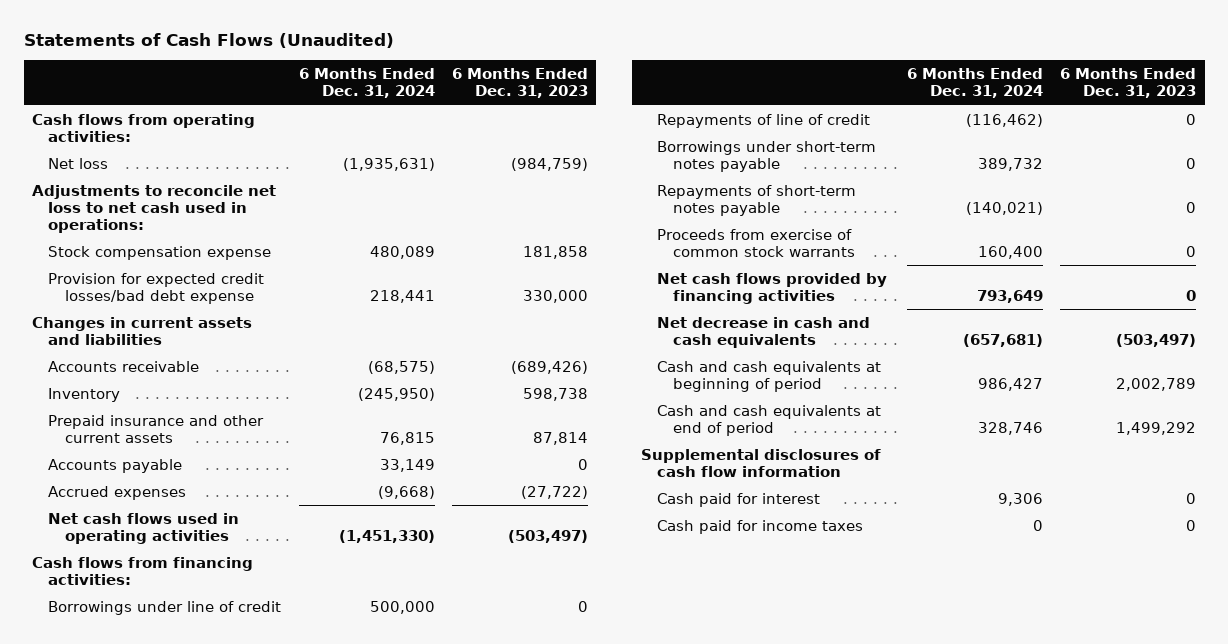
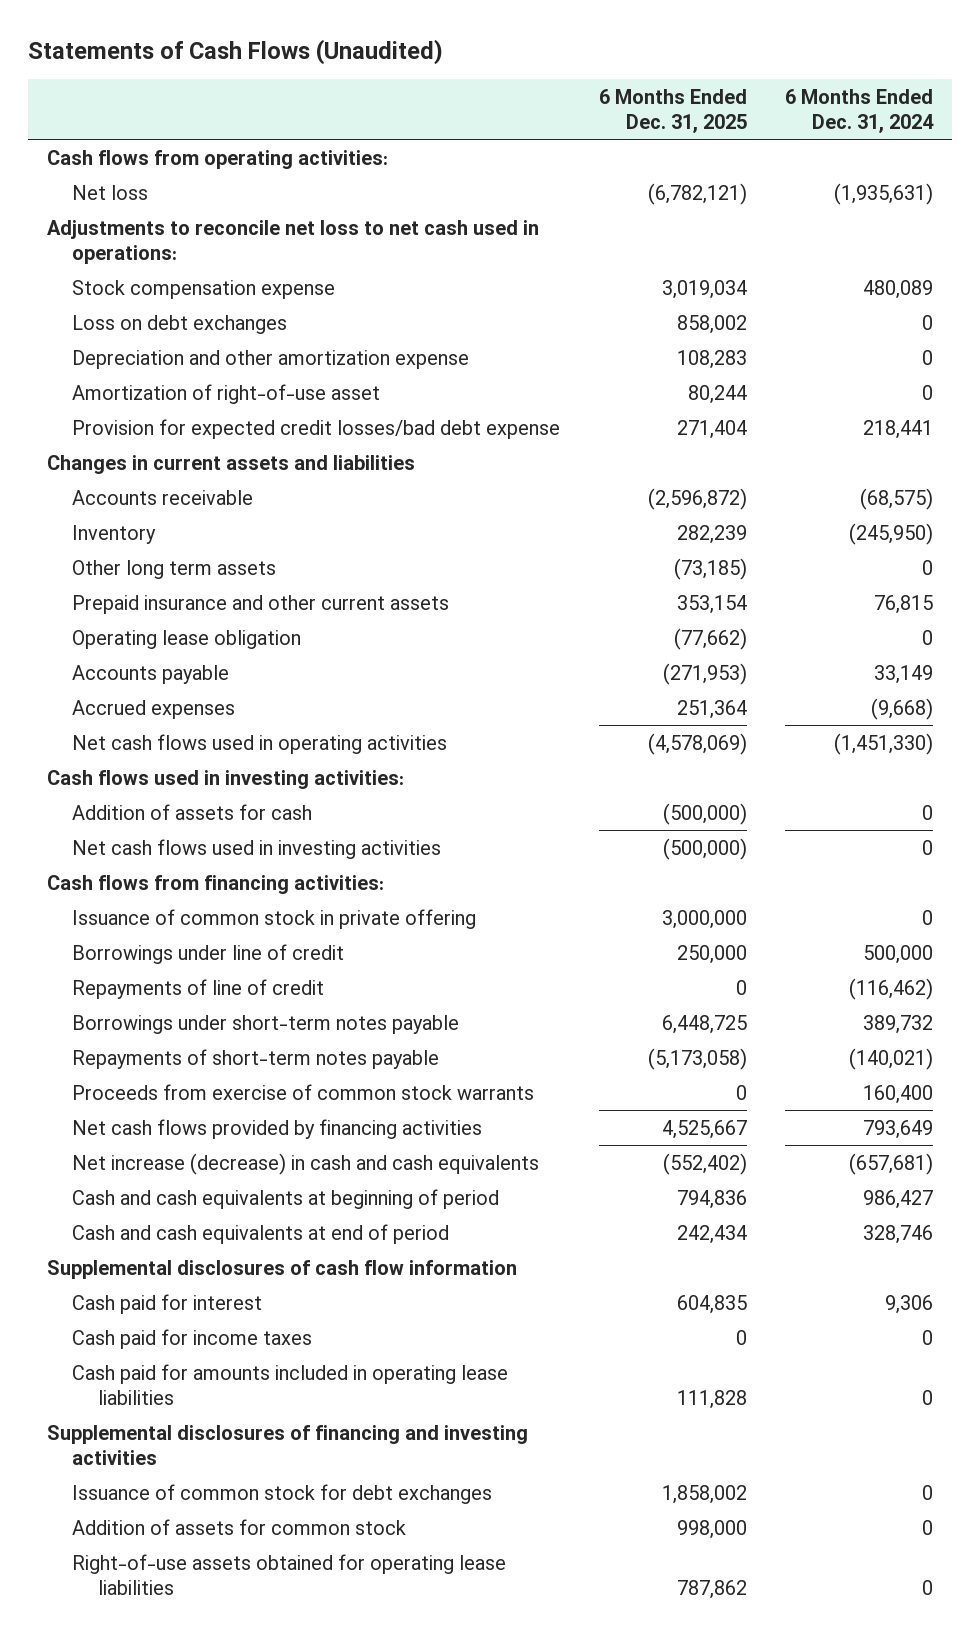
- | 6 Months Ended Dec. 31, 2024 | 6 Months Ended Dec. 31, 2023
+ | 6 Months Ended Dec. 31, 2025 | 6 Months Ended Dec. 31, 2024
+ Loss on debt exchanges | 858,002 | 0
+ Depreciation and other amortization expense | 108,283 | 0
+ Amortization of right-of-use asset | 80,244 | 0
+ Other long term assets | (73,185) | 0
+ Operating lease obligation | (77,662) | 0
+ Cash flows used in investing activities:
+ Addition of assets for cash | (500,000) | 0
+ Net cash flows used in investing activities | (500,000) | 0
+ Issuance of common stock in private offering | 3,000,000 | 0
- Net decrease in cash and cash equivalents | (657,681) | (503,497)
+ Net increase (decrease) in cash and cash equivalents | (552,402) | (657,681)
+ Cash paid for amounts included in operating lease liabilities | 111,828 | 0
+ Supplemental disclosures of financing and investing activities
+ Issuance of common stock for debt exchanges | 1,858,002 | 0
+ Addition of assets for common stock | 998,000 | 0
+ Right-of-use assets obtained for operating lease liabilities | 787,862 | 0

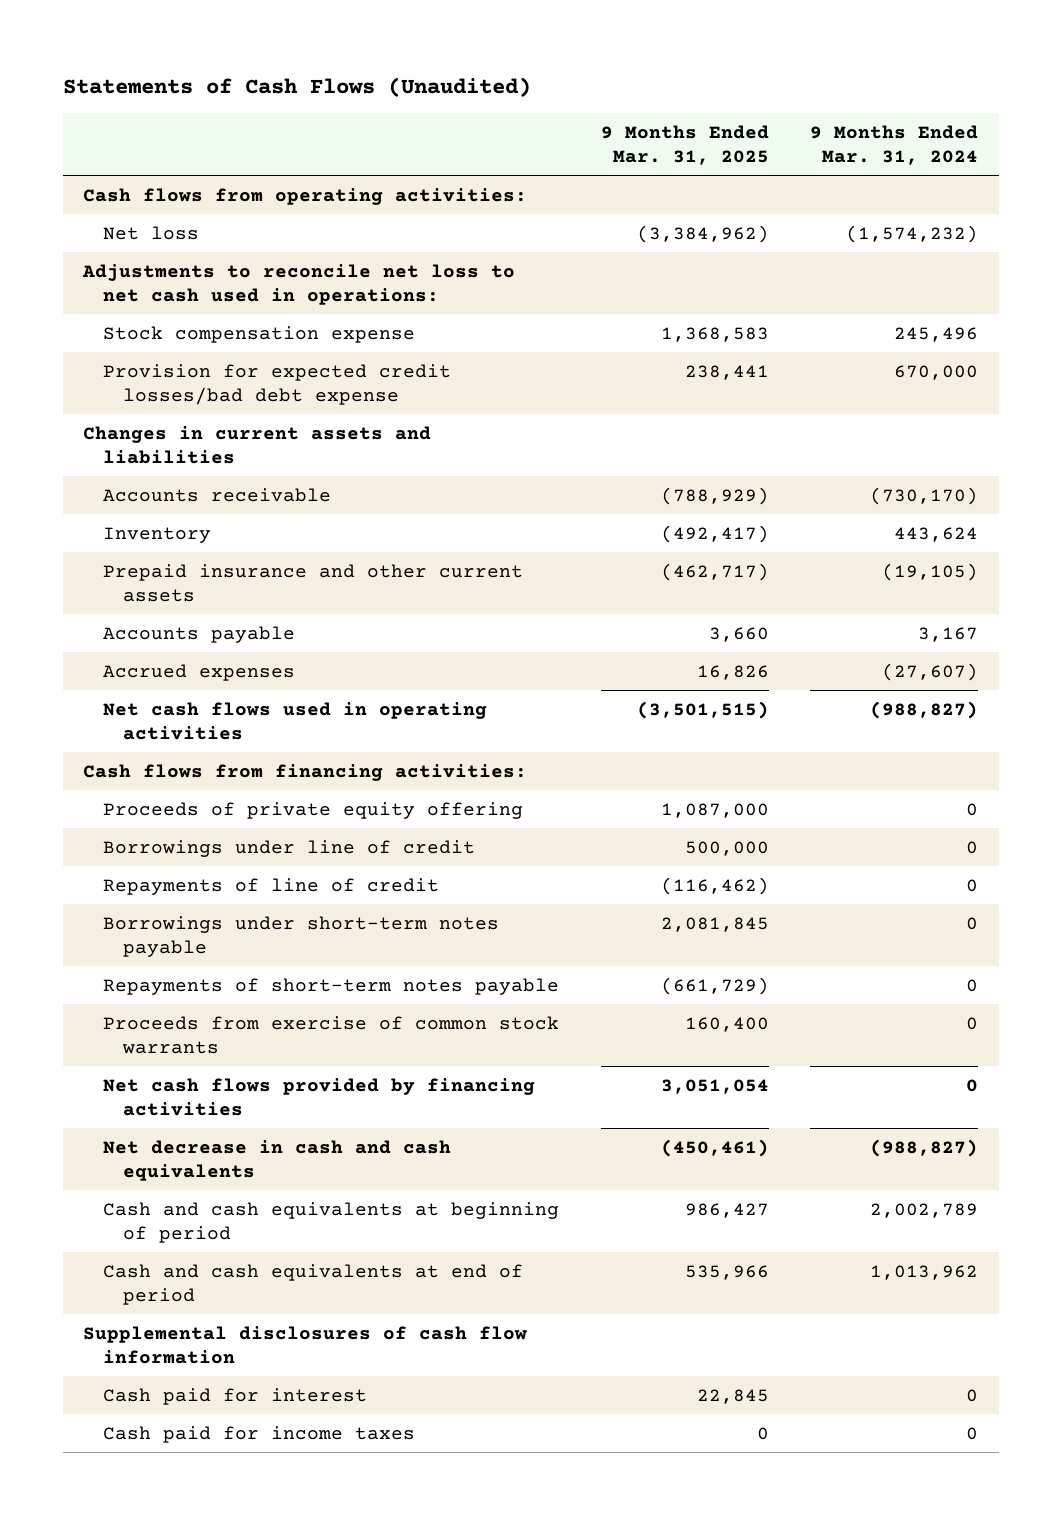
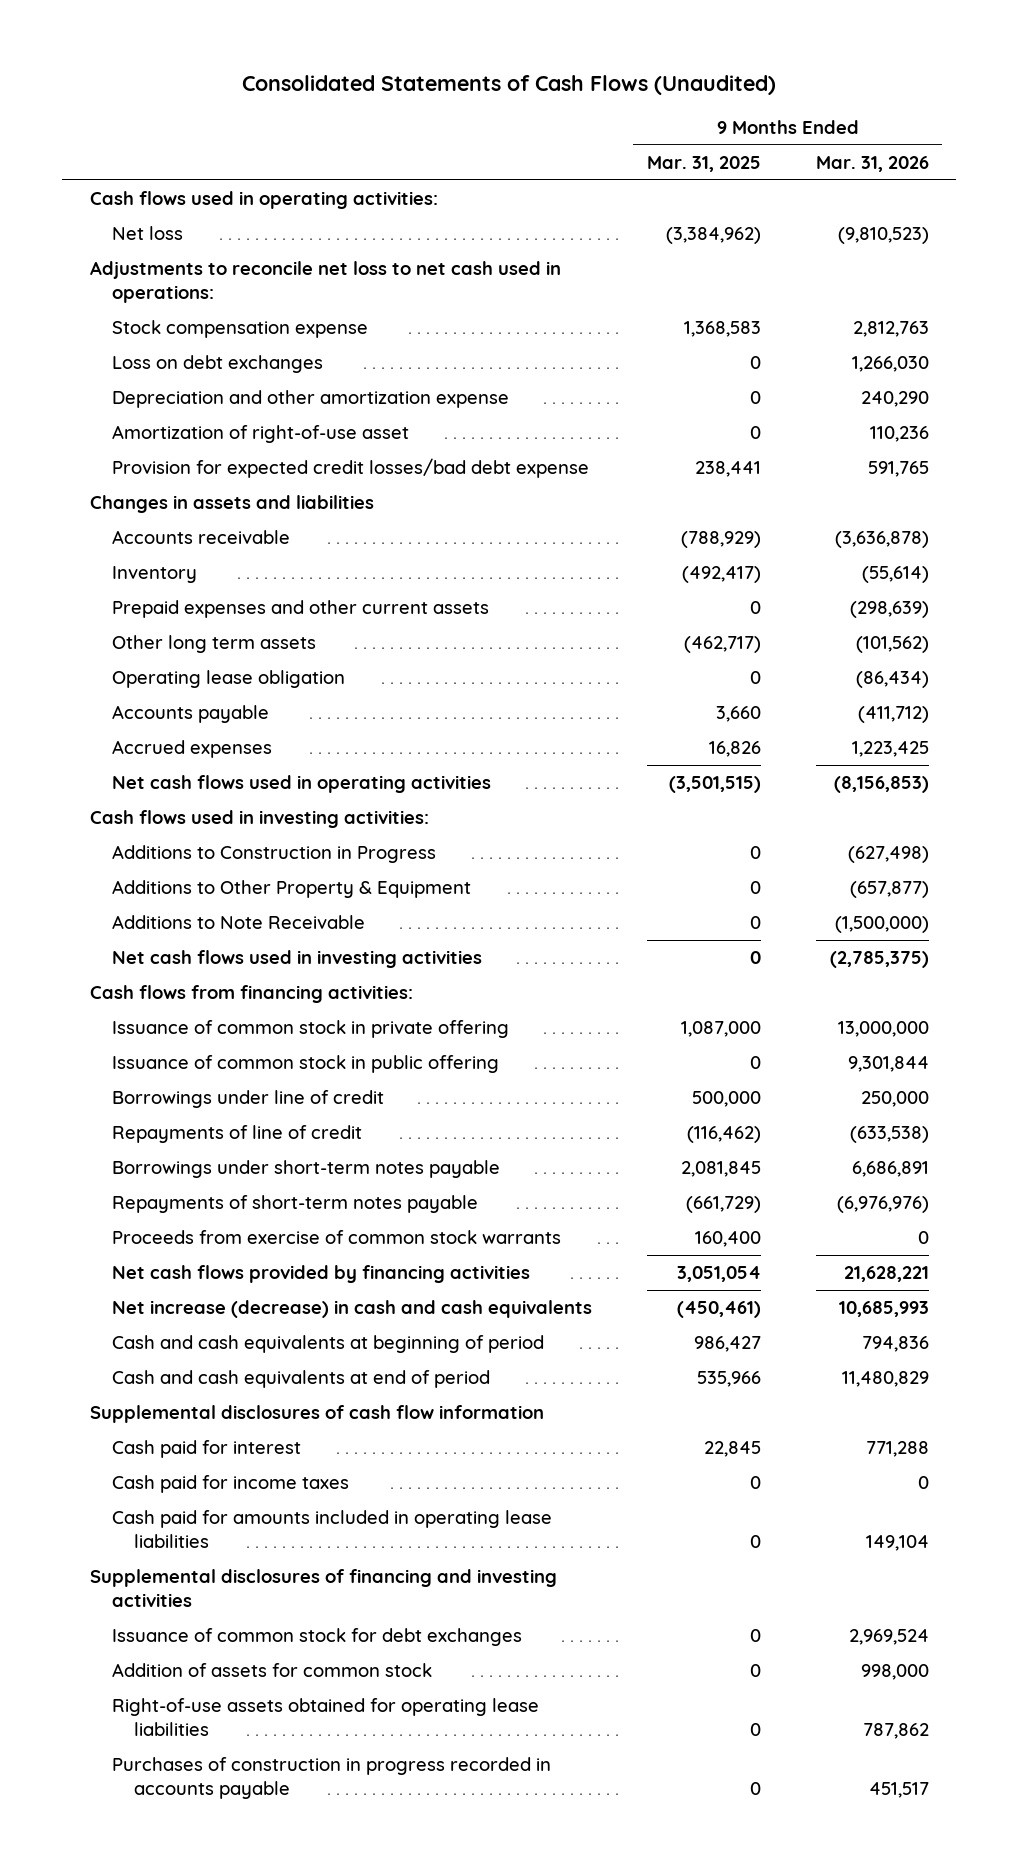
- Statements of Cash Flows (Unaudited)
+ Consolidated Statements of Cash Flows (Unaudited)
- | 9 Months Ended Mar. 31, 2025 | 9 Months Ended Mar. 31, 2024
+ | 9 Months Ended Mar. 31, 2025 | 9 Months Ended Mar. 31, 2026
- Cash flows from operating activities:
+ Cash flows used in operating activities:
+ Loss on debt exchanges | 0 | 1,266,030
+ Depreciation and other amortization expense | 0 | 240,290
+ Amortization of right-of-use asset | 0 | 110,236
- Changes in current assets and liabilities
+ Changes in assets and liabilities
- Prepaid insurance and other current assets | (462,717) | (19,105)
+ Prepaid expenses and other current assets | 0 | (298,639)
+ Other long term assets | (462,717) | (101,562)
+ Operating lease obligation | 0 | (86,434)
+ Cash flows used in investing activities:
+ Additions to Construction in Progress | 0 | (627,498)
+ Additions to Other Property & Equipment | 0 | (657,877)
+ Additions to Note Receivable | 0 | (1,500,000)
+ Net cash flows used in investing activities | 0 | (2,785,375)
- Proceeds of private equity offering | 1,087,000 | 0
+ Issuance of common stock in private offering | 1,087,000 | 13,000,000
+ Issuance of common stock in public offering | 0 | 9,301,844
- Net decrease in cash and cash equivalents | (450,461) | (988,827)
+ Net increase (decrease) in cash and cash equivalents | (450,461) | 10,685,993
+ Cash paid for amounts included in operating lease liabilities | 0 | 149,104
+ Supplemental disclosures of financing and investing activities
+ Issuance of common stock for debt exchanges | 0 | 2,969,524
+ Addition of assets for common stock | 0 | 998,000
+ Right-of-use assets obtained for operating lease liabilities | 0 | 787,862
+ Purchases of construction in progress recorded in accounts payable | 0 | 451,517

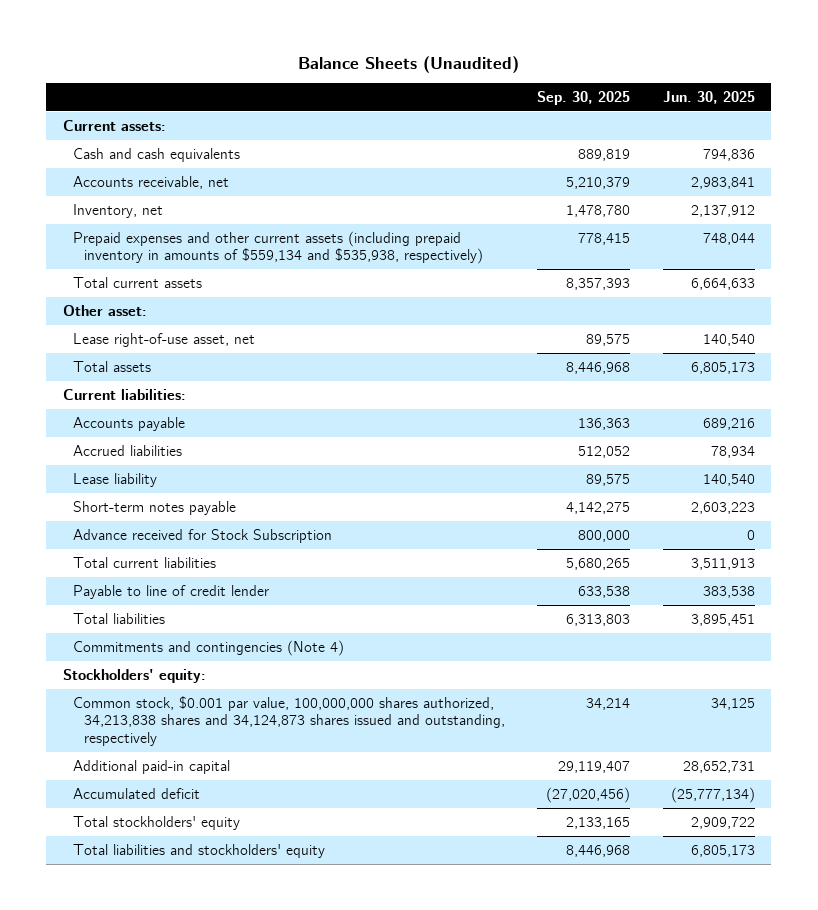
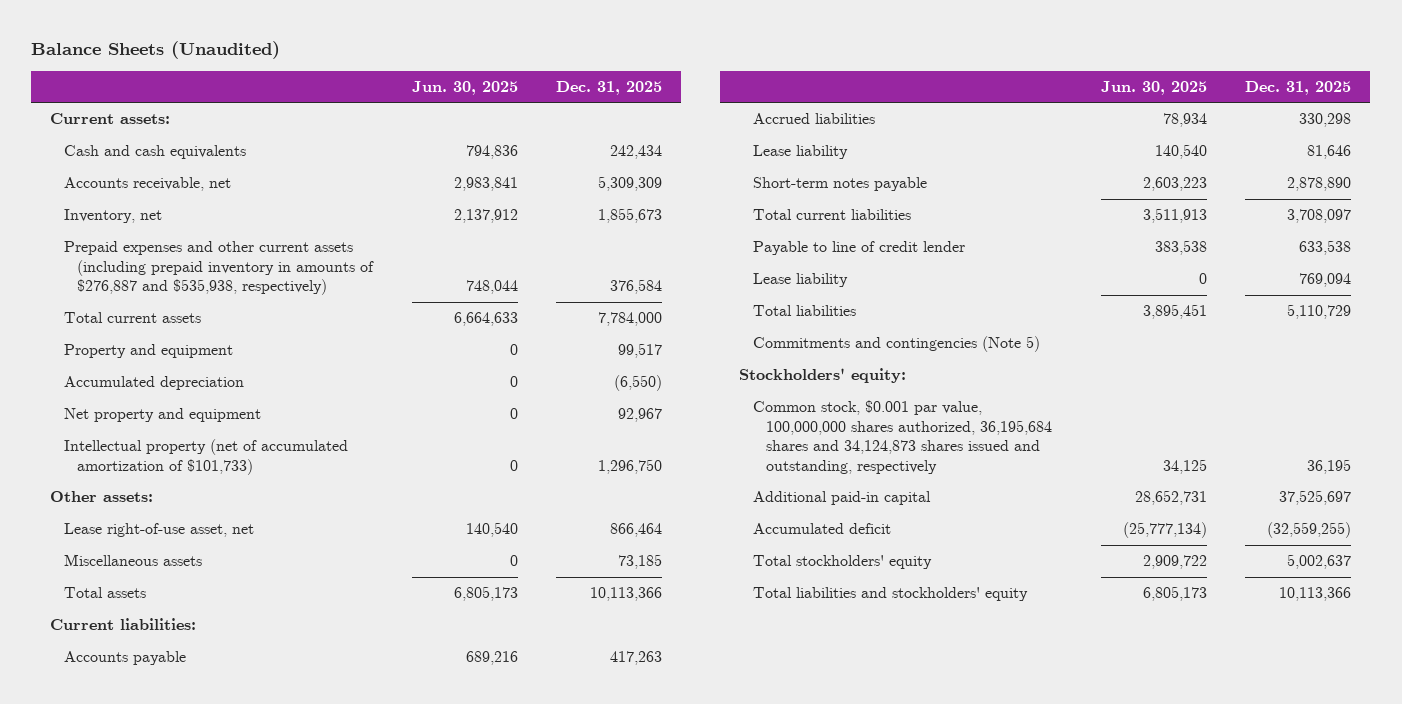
- | Sep. 30, 2025 | Jun. 30, 2025
+ | Jun. 30, 2025 | Dec. 31, 2025
- Prepaid expenses and other current assets (including prepaid inventory in amounts of $559,134 and $535,938, respectively) | 778,415 | 748,044
+ Prepaid expenses and other current assets (including prepaid inventory in amounts of $276,887 and $535,938, respectively) | 748,044 | 376,584
- Other asset:
+ Property and equipment | 0 | 99,517
+ Accumulated depreciation | 0 | (6,550)
+ Net property and equipment | 0 | 92,967
+ Intellectual property (net of accumulated amortization of $101,733) | 0 | 1,296,750
+ Other assets:
+ Miscellaneous assets | 0 | 73,185
- Advance received for Stock Subscription | 800,000 | 0
+ Lease liability | 0 | 769,094
- Commitments and contingencies (Note 4)
+ Commitments and contingencies (Note 5)
- Common stock, $0.001 par value, 100,000,000 shares authorized, 34,213,838 shares and 34,124,873 shares issued and outstanding, respectively | 34,214 | 34,125
+ Common stock, $0.001 par value, 100,000,000 shares authorized, 36,195,684 shares and 34,124,873 shares issued and outstanding, respectively | 34,125 | 36,195

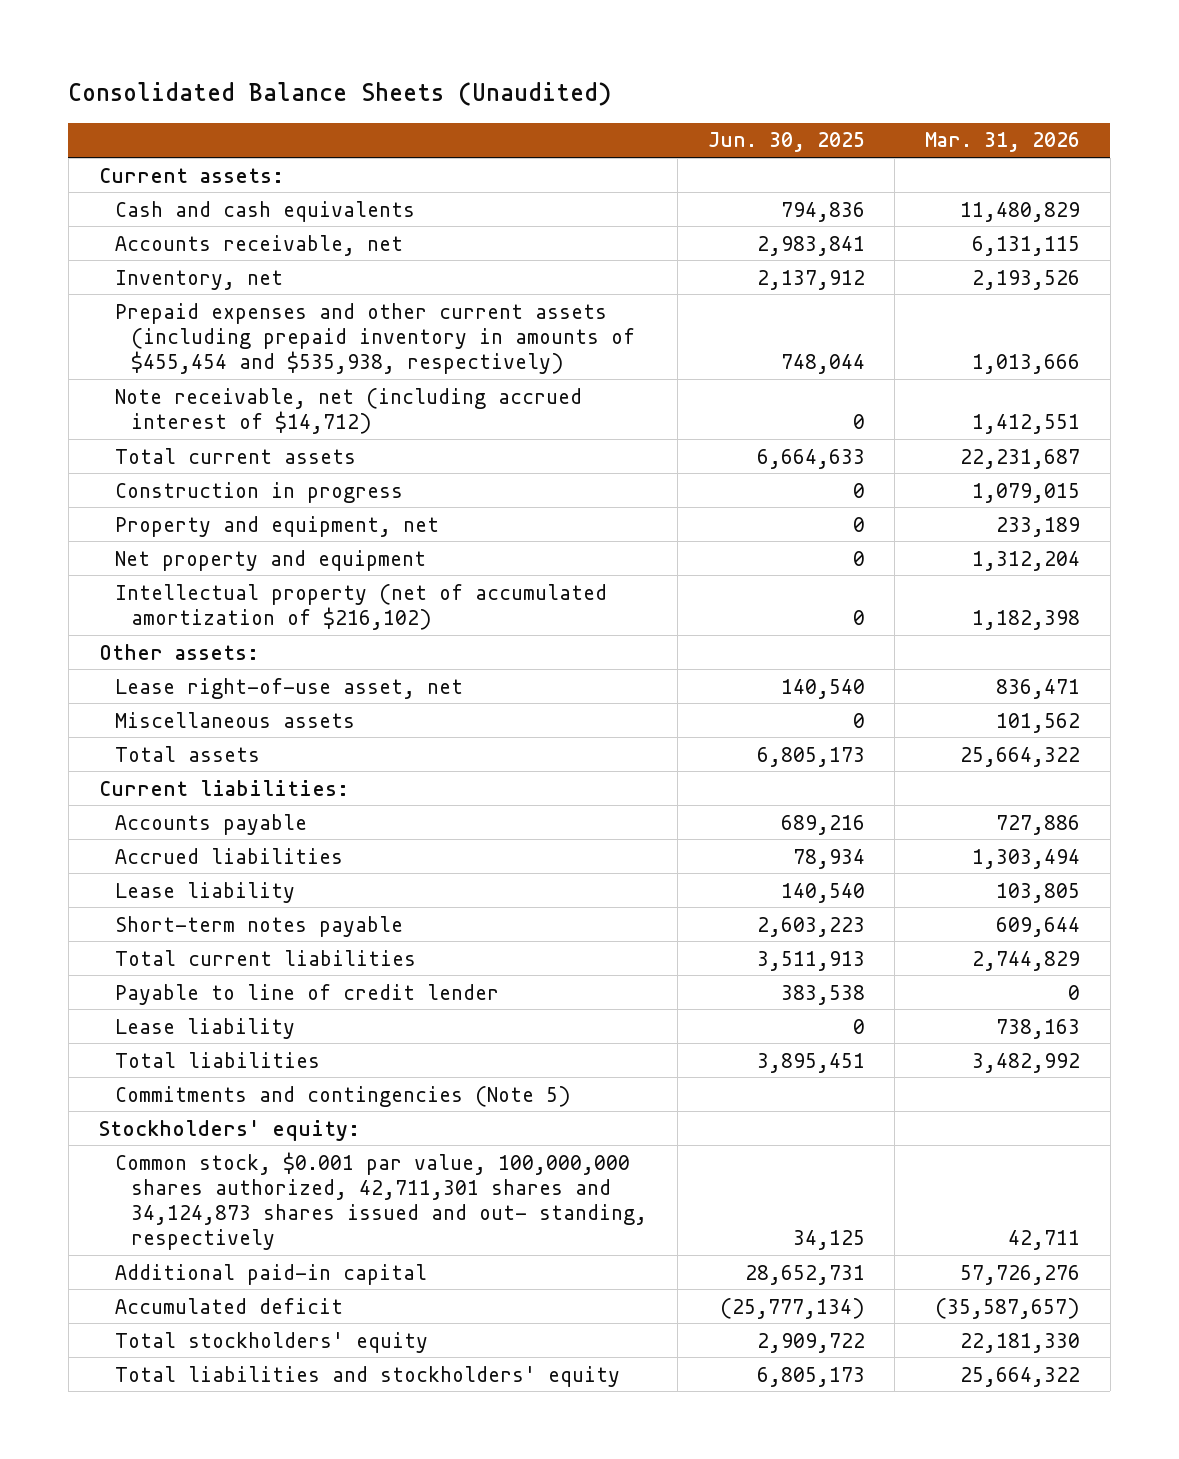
- Balance Sheets (Unaudited)
+ Consolidated Balance Sheets (Unaudited)
- | Jun. 30, 2025 | Dec. 31, 2025
+ | Jun. 30, 2025 | Mar. 31, 2026
- Prepaid expenses and other current assets (including prepaid inventory in amounts of $276,887 and $535,938, respectively) | 748,044 | 376,584
+ Prepaid expenses and other current assets (including prepaid inventory in amounts of $455,454 and $535,938, respectively) | 748,044 | 1,013,666
+ Note receivable, net (including accrued interest of $14,712) | 0 | 1,412,551
- Property and equipment | 0 | 99,517
- Accumulated depreciation | 0 | (6,550)
+ Construction in progress | 0 | 1,079,015
+ Property and equipment, net | 0 | 233,189
- Intellectual property (net of accumulated amortization of $101,733) | 0 | 1,296,750
+ Intellectual property (net of accumulated amortization of $216,102) | 0 | 1,182,398
- Common stock, $0.001 par value, 100,000,000 shares authorized, 36,195,684 shares and 34,124,873 shares issued and outstanding, respectively | 34,125 | 36,195
+ Common stock, $0.001 par value, 100,000,000 shares authorized, 42,711,301 shares and 34,124,873 shares issued and out- standing, respectively | 34,125 | 42,711

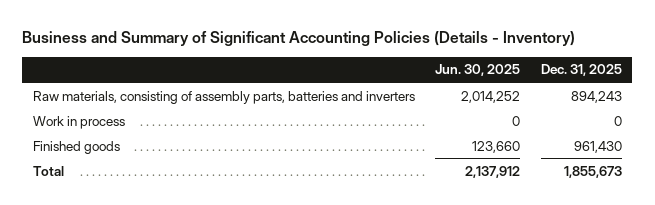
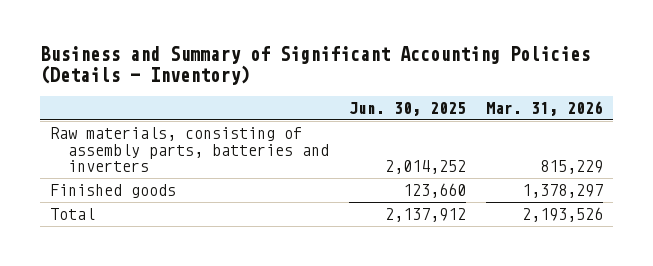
- | Jun. 30, 2025 | Dec. 31, 2025
+ | Jun. 30, 2025 | Mar. 31, 2026
- Work in process | 0 | 0

